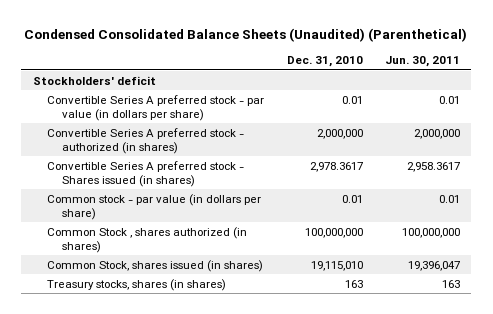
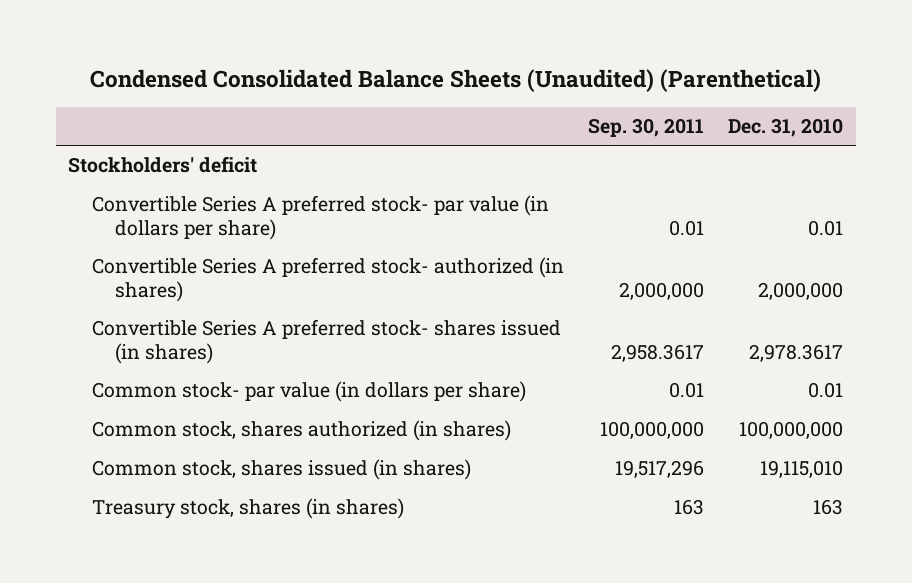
- | Dec. 31, 2010 | Jun. 30, 2011
+ | Sep. 30, 2011 | Dec. 31, 2010
- Convertible Series A preferred stock - par value (in dollars per share) | 0.01 | 0.01
- Convertible Series A preferred stock - authorized (in shares) | 2,000,000 | 2,000,000
- Convertible Series A preferred stock - Shares issued (in shares) | 2,978.3617 | 2,958.3617
- Common stock - par value (in dollars per share) | 0.01 | 0.01
- Common Stock , shares authorized (in shares) | 100,000,000 | 100,000,000
- Common Stock, shares issued (in shares) | 19,115,010 | 19,396,047
- Treasury stocks, shares (in shares) | 163 | 163
+ Convertible Series A preferred stock- par value (in dollars per share) | 0.01 | 0.01
+ Convertible Series A preferred stock- authorized (in shares) | 2,000,000 | 2,000,000
+ Convertible Series A preferred stock- shares issued (in shares) | 2,958.3617 | 2,978.3617
+ Common stock- par value (in dollars per share) | 0.01 | 0.01
+ Common stock, shares authorized (in shares) | 100,000,000 | 100,000,000
+ Common stock, shares issued (in shares) | 19,517,296 | 19,115,010
+ Treasury stock, shares (in shares) | 163 | 163

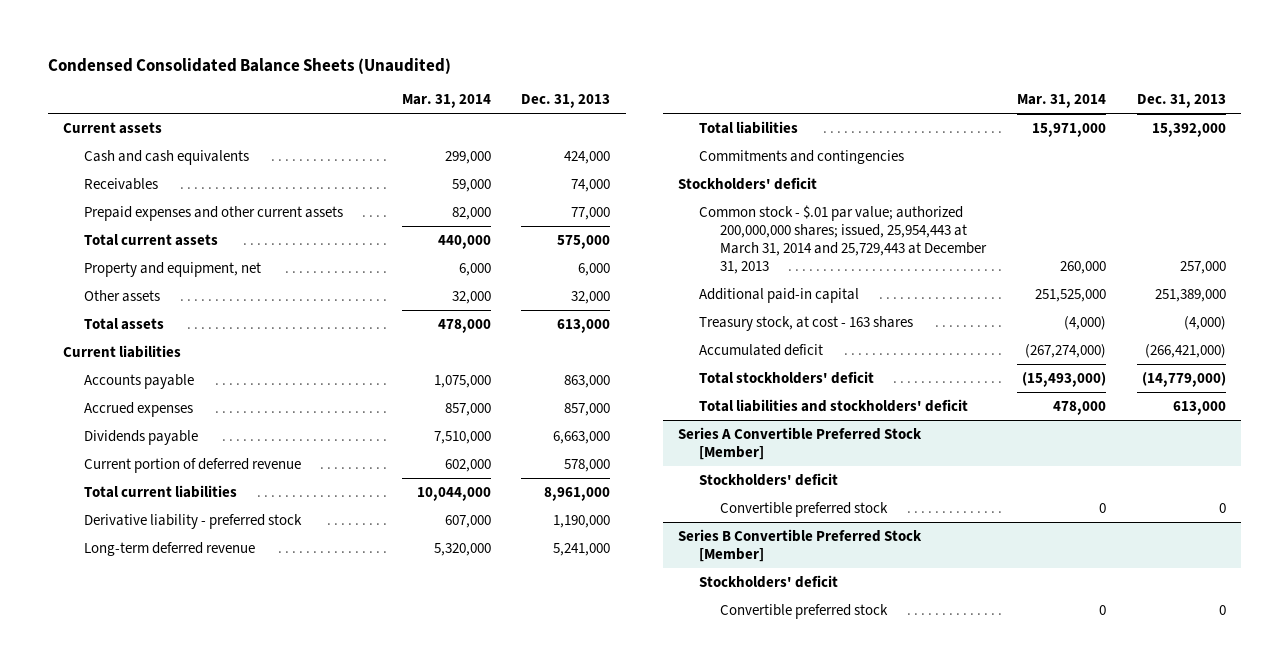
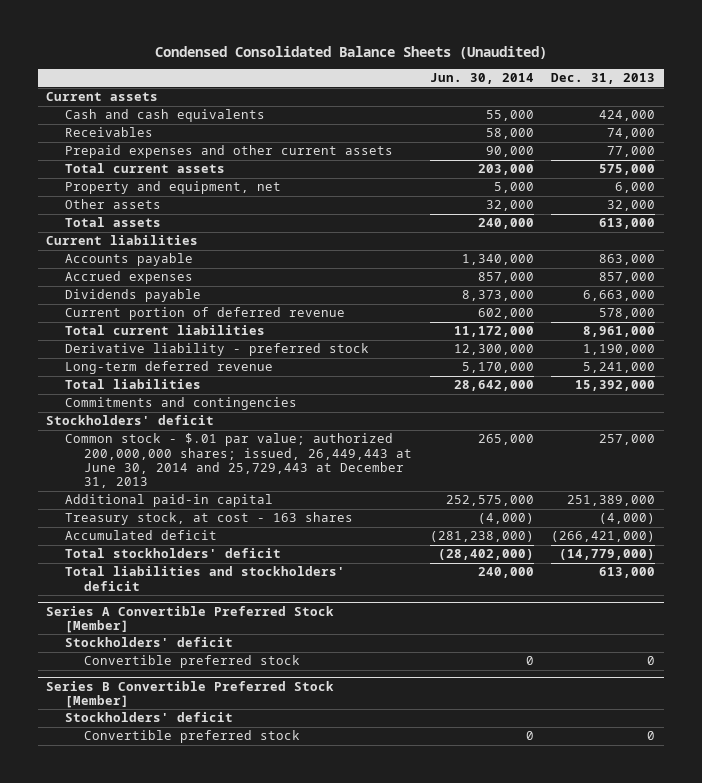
- | Mar. 31, 2014 | Dec. 31, 2013
+ | Jun. 30, 2014 | Dec. 31, 2013
- Common stock - $.01 par value; authorized 200,000,000 shares; issued, 25,954,443 at March 31, 2014 and 25,729,443 at December 31, 2013 | 260,000 | 257,000
+ Common stock - $.01 par value; authorized 200,000,000 shares; issued, 26,449,443 at June 30, 2014 and 25,729,443 at December 31, 2013 | 265,000 | 257,000

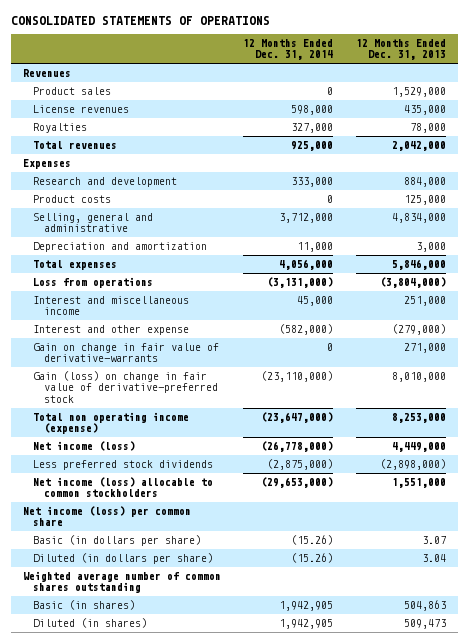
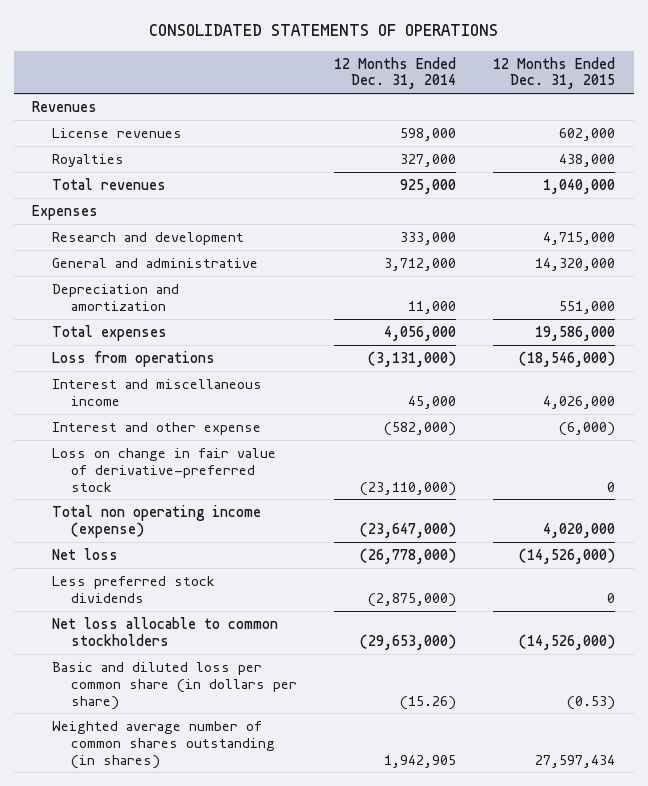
- | 12 Months Ended Dec. 31, 2014 | 12 Months Ended Dec. 31, 2013
+ | 12 Months Ended Dec. 31, 2014 | 12 Months Ended Dec. 31, 2015
- Product sales | 0 | 1,529,000
- Product costs | 0 | 125,000
- Selling, general and administrative | 3,712,000 | 4,834,000
+ General and administrative | 3,712,000 | 14,320,000
- Gain on change in fair value of derivative-warrants | 0 | 271,000
- Gain (loss) on change in fair value of derivative-preferred stock | (23,110,000) | 8,010,000
+ Loss on change in fair value of derivative-preferred stock | (23,110,000) | 0
- Net income (loss) | (26,778,000) | 4,449,000
+ Net loss | (26,778,000) | (14,526,000)
- Net income (loss) allocable to common stockholders | (29,653,000) | 1,551,000
- Net income (loss) per common share
- Basic (in dollars per share) | (15.26) | 3.07
- Diluted (in dollars per share) | (15.26) | 3.04
- Weighted average number of common shares outstanding
- Basic (in shares) | 1,942,905 | 504,863
- Diluted (in shares) | 1,942,905 | 509,473
+ Net loss allocable to common stockholders | (29,653,000) | (14,526,000)
+ Basic and diluted loss per common share (in dollars per share) | (15.26) | (0.53)
+ Weighted average number of common shares outstanding (in shares) | 1,942,905 | 27,597,434

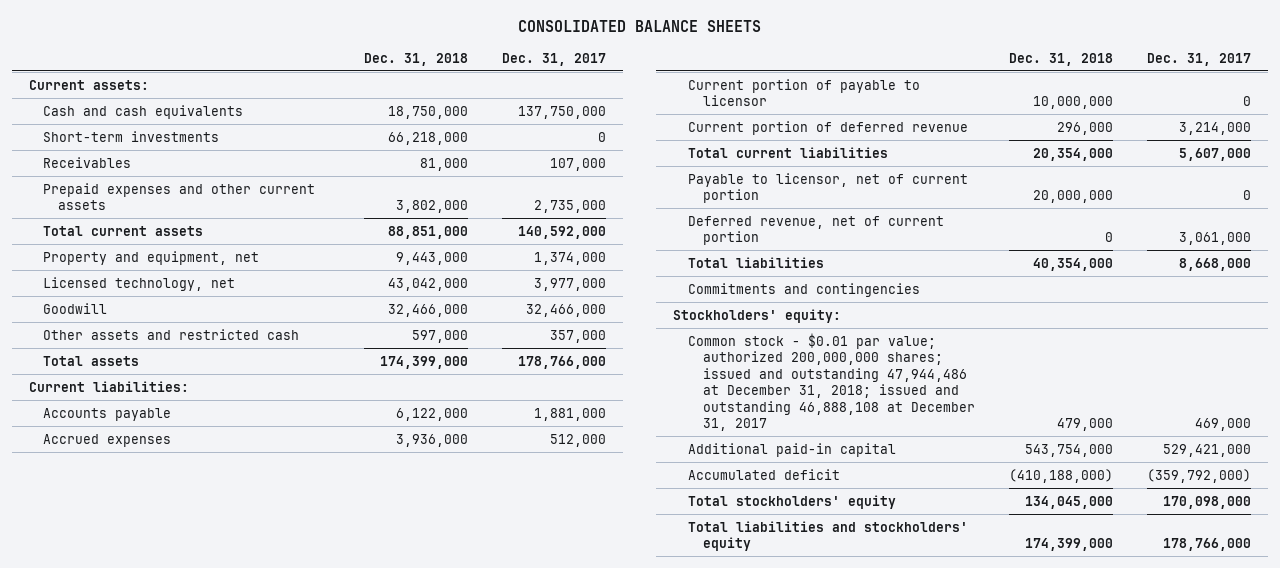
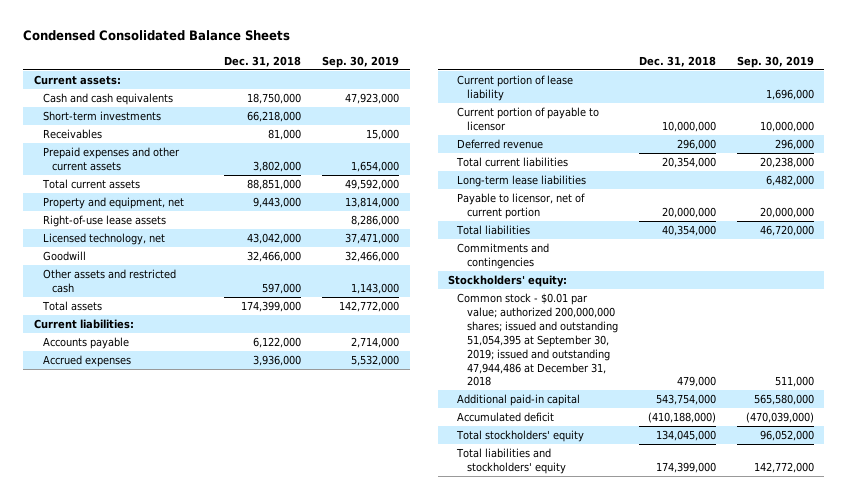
- CONSOLIDATED BALANCE SHEETS
+ Condensed Consolidated Balance Sheets
- | Dec. 31, 2018 | Dec. 31, 2017
+ | Dec. 31, 2018 | Sep. 30, 2019
+ Right-of-use lease assets | | 8,286,000
+ Current portion of lease liability | | 1,696,000
- Current portion of deferred revenue | 296,000 | 3,214,000
+ Deferred revenue | 296,000 | 296,000
+ Long-term lease liabilities | | 6,482,000
- Deferred revenue, net of current portion | 0 | 3,061,000
- Common stock - $0.01 par value; authorized 200,000,000 shares; issued and outstanding 47,944,486 at December 31, 2018; issued and outstanding 46,888,108 at December 31, 2017 | 479,000 | 469,000
+ Common stock - $0.01 par value; authorized 200,000,000 shares; issued and outstanding 51,054,395 at September 30, 2019; issued and outstanding 47,944,486 at December 31, 2018 | 479,000 | 511,000

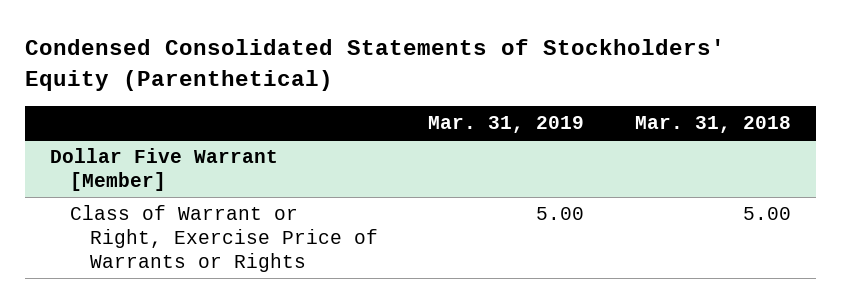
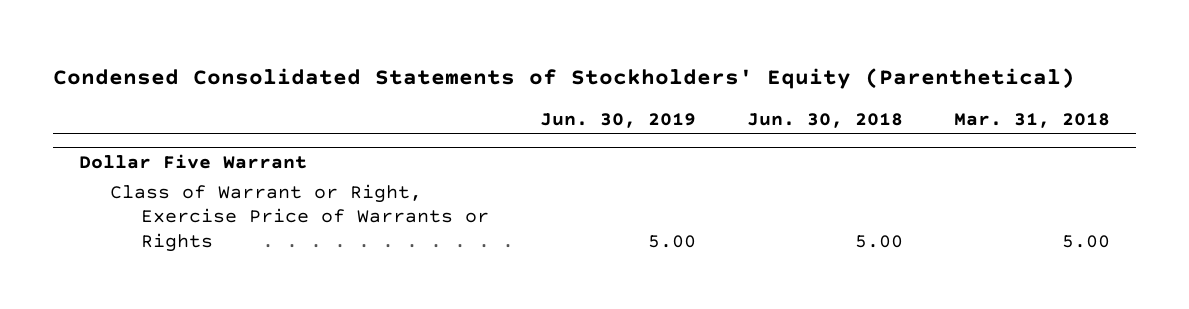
- | Mar. 31, 2019 | Mar. 31, 2018
+ | Jun. 30, 2019 | Jun. 30, 2018 | Mar. 31, 2018
- Dollar Five Warrant [Member]
+ Dollar Five Warrant

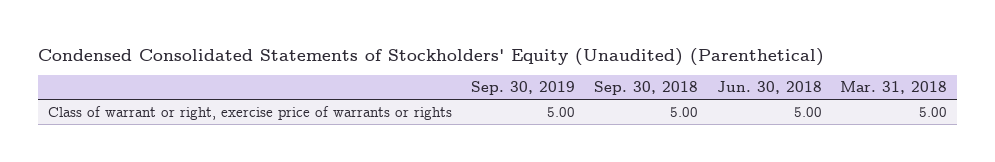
- Condensed Consolidated Statements of Stockholders' Equity (Parenthetical)
+ Condensed Consolidated Statements of Stockholders' Equity (Unaudited) (Parenthetical)
- | Jun. 30, 2019 | Jun. 30, 2018 | Mar. 31, 2018
+ | Sep. 30, 2019 | Sep. 30, 2018 | Jun. 30, 2018 | Mar. 31, 2018
- Dollar Five Warrant
- Class of Warrant or Right, Exercise Price of Warrants or Rights | 5.00 | 5.00 | 5.00
+ Class of warrant or right, exercise price of warrants or rights | 5.00 | 5.00 | 5.00 | 5.00

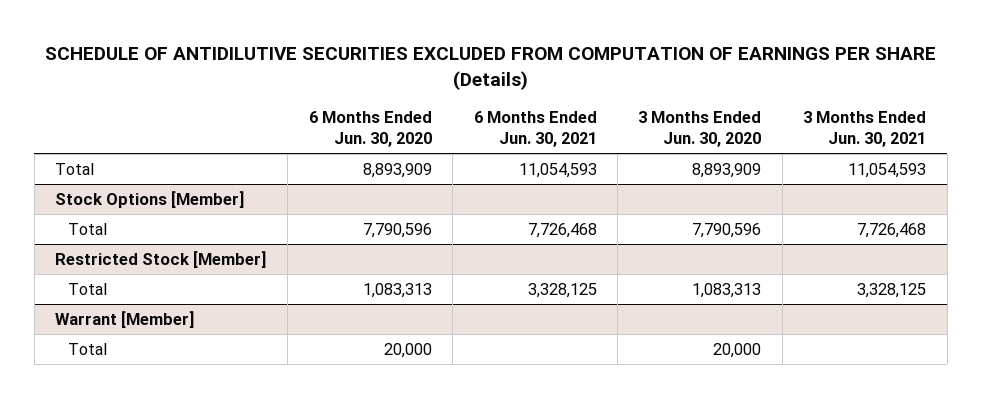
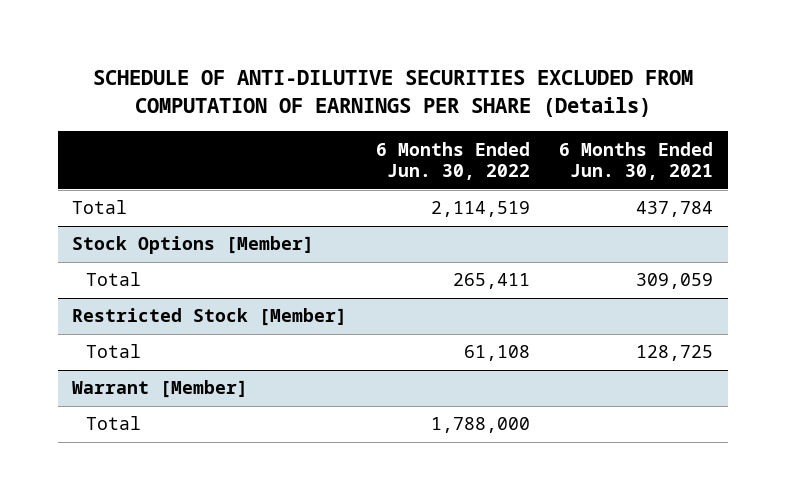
- SCHEDULE OF ANTIDILUTIVE SECURITIES EXCLUDED FROM COMPUTATION OF EARNINGS PER SHARE (Details)
+ SCHEDULE OF ANTI-DILUTIVE SECURITIES EXCLUDED FROM COMPUTATION OF EARNINGS PER SHARE (Details)
- | 6 Months Ended Jun. 30, 2020 | 6 Months Ended Jun. 30, 2021 | 3 Months Ended Jun. 30, 2020 | 3 Months Ended Jun. 30, 2021
+ | 6 Months Ended Jun. 30, 2022 | 6 Months Ended Jun. 30, 2021
- Total | 8,893,909 | 11,054,593 | 8,893,909 | 11,054,593
+ Total | 2,114,519 | 437,784
@ Stock Options [Member]
- Total | 7,790,596 | 7,726,468 | 7,790,596 | 7,726,468
+ Total | 265,411 | 309,059
@ Restricted Stock [Member]
- Total | 1,083,313 | 3,328,125 | 1,083,313 | 3,328,125
+ Total | 61,108 | 128,725

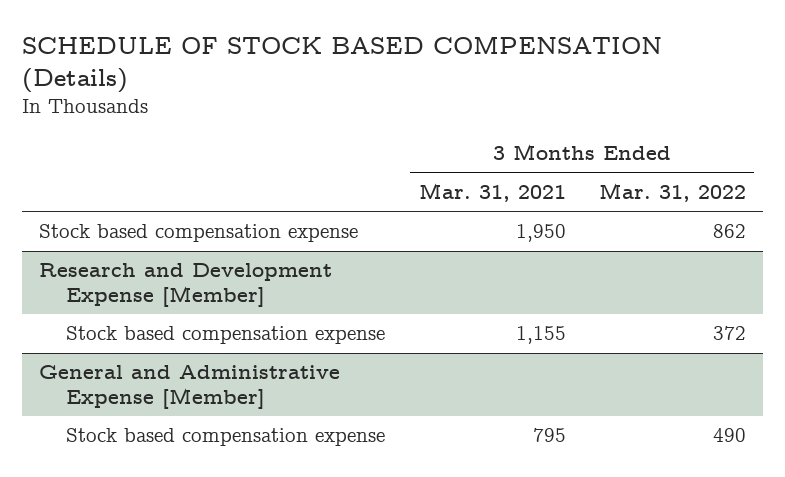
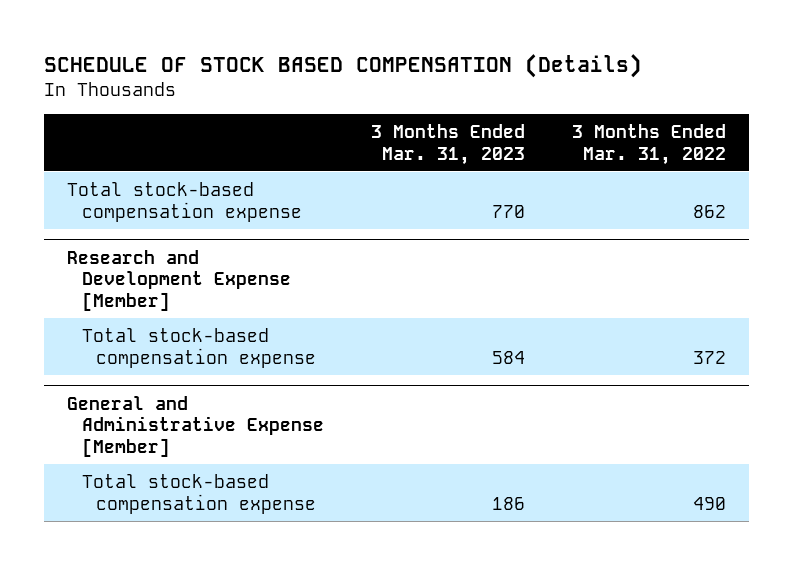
- | 3 Months Ended Mar. 31, 2021 | 3 Months Ended Mar. 31, 2022
+ | 3 Months Ended Mar. 31, 2023 | 3 Months Ended Mar. 31, 2022
- Stock based compensation expense | 1,950 | 862
+ Total stock-based compensation expense | 770 | 862
@ Research and Development Expense [Member]
- Stock based compensation expense | 1,155 | 372
+ Total stock-based compensation expense | 584 | 372
@ General and Administrative Expense [Member]
- Stock based compensation expense | 795 | 490
+ Total stock-based compensation expense | 186 | 490

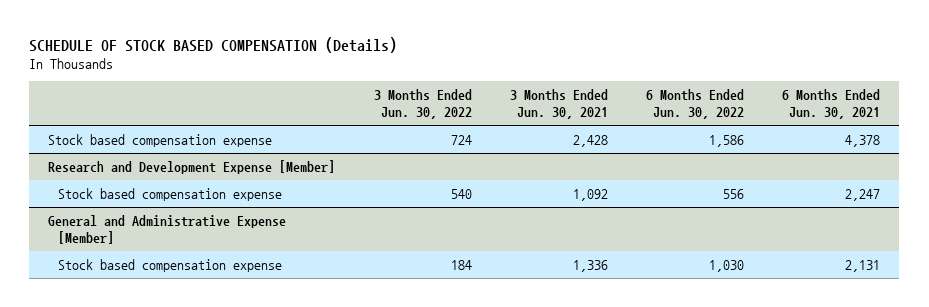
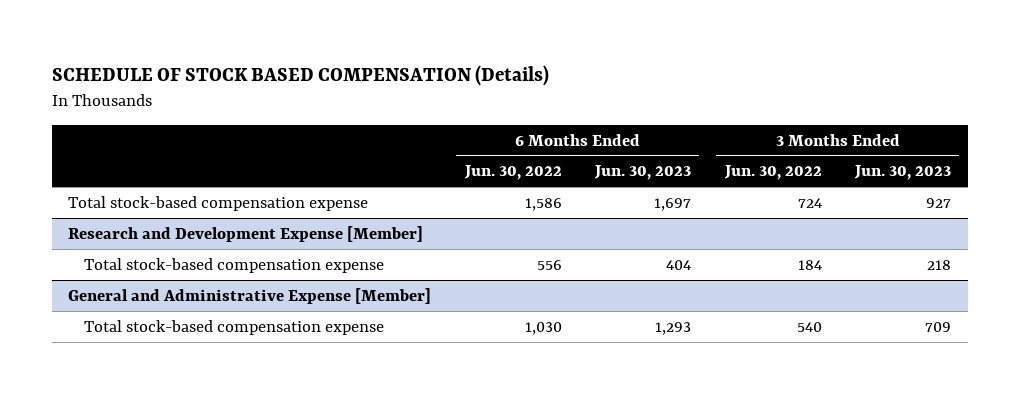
- | 3 Months Ended Jun. 30, 2022 | 3 Months Ended Jun. 30, 2021 | 6 Months Ended Jun. 30, 2022 | 6 Months Ended Jun. 30, 2021
+ | 6 Months Ended Jun. 30, 2022 | 6 Months Ended Jun. 30, 2023 | 3 Months Ended Jun. 30, 2022 | 3 Months Ended Jun. 30, 2023
- Stock based compensation expense | 724 | 2,428 | 1,586 | 4,378
+ Total stock-based compensation expense | 1,586 | 1,697 | 724 | 927
@ Research and Development Expense [Member]
- Stock based compensation expense | 540 | 1,092 | 556 | 2,247
+ Total stock-based compensation expense | 556 | 404 | 184 | 218
@ General and Administrative Expense [Member]
- Stock based compensation expense | 184 | 1,336 | 1,030 | 2,131
+ Total stock-based compensation expense | 1,030 | 1,293 | 540 | 709

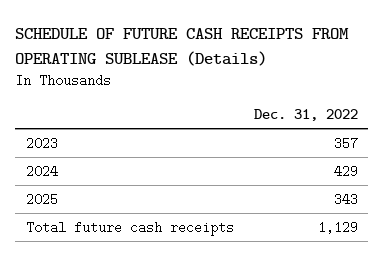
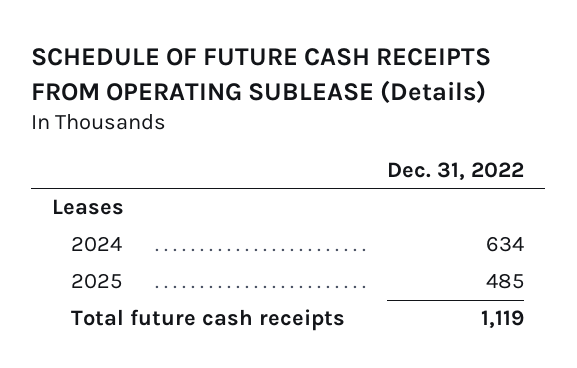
- 2023 | 357
- 2024 | 429
- 2025 | 343
- Total future cash receipts | 1,129
+ Leases
+ 2024 | 634
+ 2025 | 485
+ Total future cash receipts | 1,119

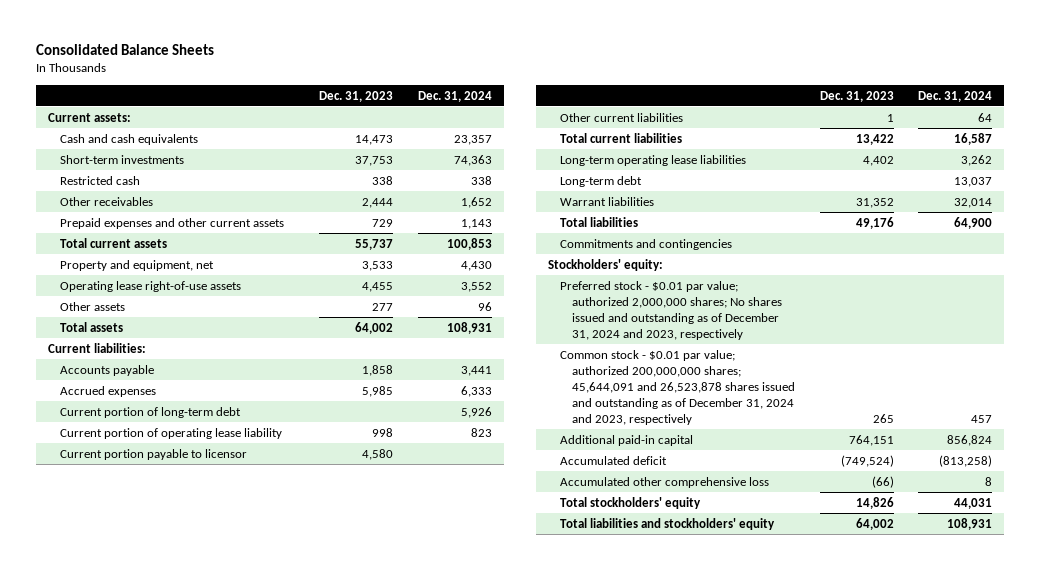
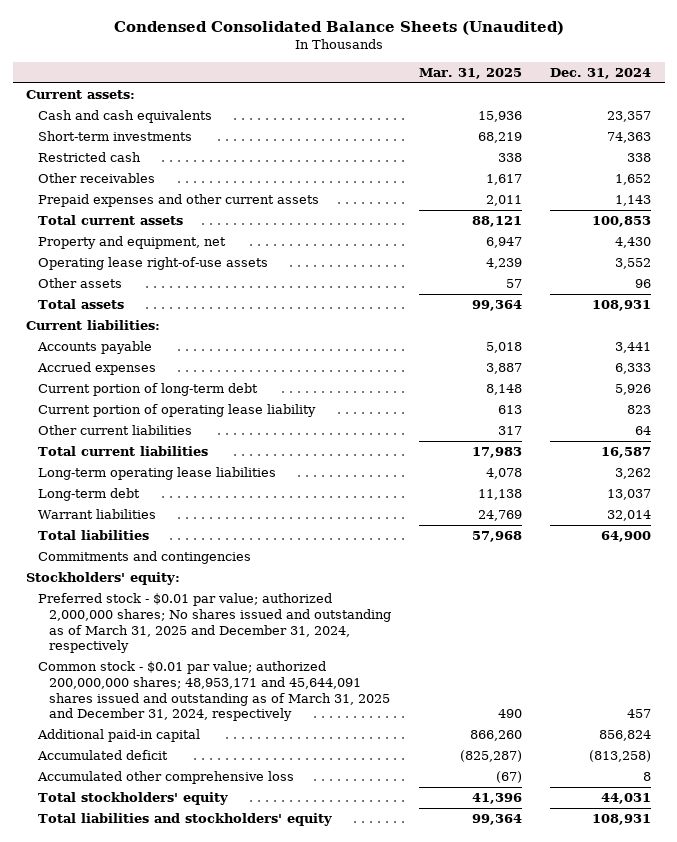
- Consolidated Balance Sheets
+ Condensed Consolidated Balance Sheets (Unaudited)
- | Dec. 31, 2023 | Dec. 31, 2024
+ | Mar. 31, 2025 | Dec. 31, 2024
- Current portion payable to licensor | 4,580 |
- Preferred stock - $0.01 par value; authorized 2,000,000 shares; No shares issued and outstanding as of December 31, 2024 and 2023, respectively
- Common stock - $0.01 par value; authorized 200,000,000 shares; 45,644,091 and 26,523,878 shares issued and outstanding as of December 31, 2024 and 2023, respectively | 265 | 457
+ Preferred stock - $0.01 par value; authorized 2,000,000 shares; No shares issued and outstanding as of March 31, 2025 and December 31, 2024, respectively
+ Common stock - $0.01 par value; authorized 200,000,000 shares; 48,953,171 and 45,644,091 shares issued and outstanding as of March 31, 2025 and December 31, 2024, respectively | 490 | 457

